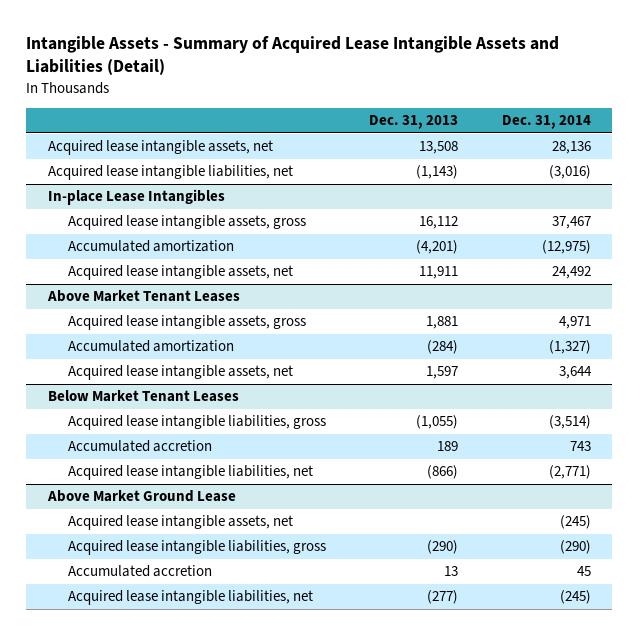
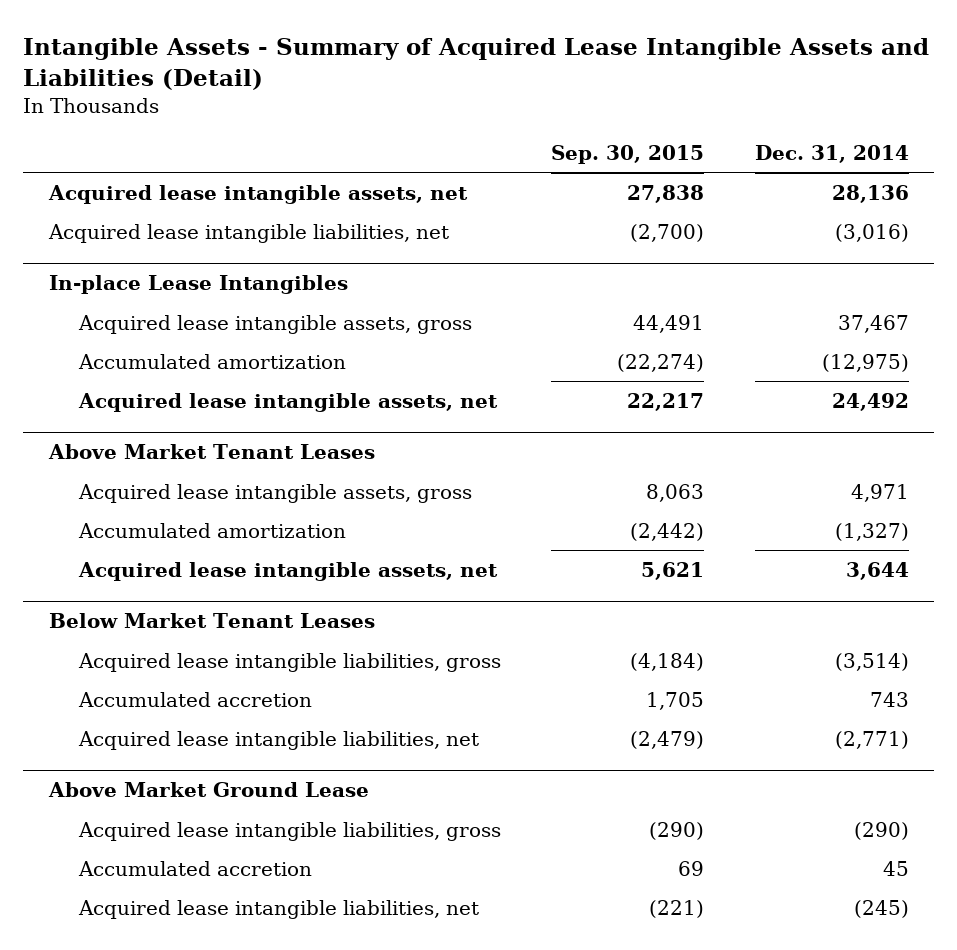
- | Dec. 31, 2013 | Dec. 31, 2014
+ | Sep. 30, 2015 | Dec. 31, 2014
@ Above Market Ground Lease
- Acquired lease intangible assets, net | | (245)

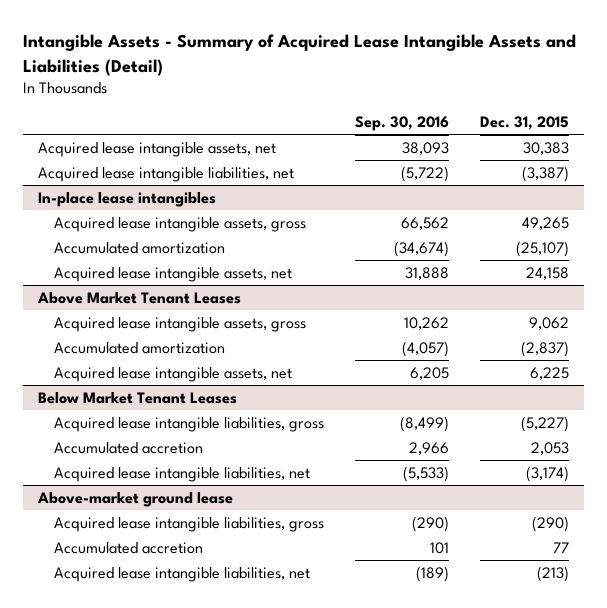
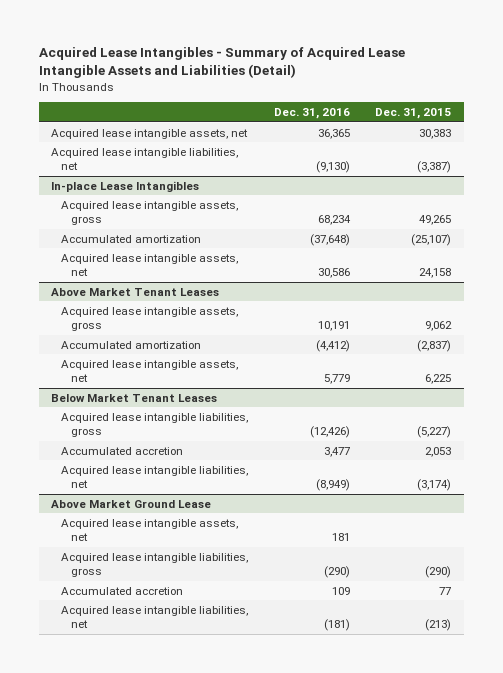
- Intangible Assets - Summary of Acquired Lease Intangible Assets and Liabilities (Detail)
+ Acquired Lease Intangibles - Summary of Acquired Lease Intangible Assets and Liabilities (Detail)
- | Sep. 30, 2016 | Dec. 31, 2015
+ | Dec. 31, 2016 | Dec. 31, 2015
- In-place lease intangibles
+ In-place Lease Intangibles
- Above-market ground lease
+ Above Market Ground Lease
+ Acquired lease intangible assets, net | 181 |

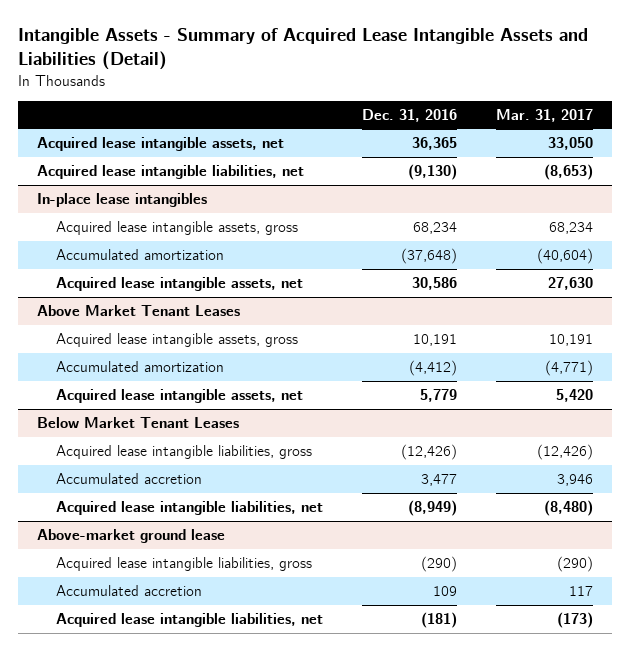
- Acquired Lease Intangibles - Summary of Acquired Lease Intangible Assets and Liabilities (Detail)
+ Intangible Assets - Summary of Acquired Lease Intangible Assets and Liabilities (Detail)
- | Dec. 31, 2016 | Dec. 31, 2015
+ | Dec. 31, 2016 | Mar. 31, 2017
- In-place Lease Intangibles
+ In-place lease intangibles
- Above Market Ground Lease
- Acquired lease intangible assets, net | 181 |
+ Above-market ground lease

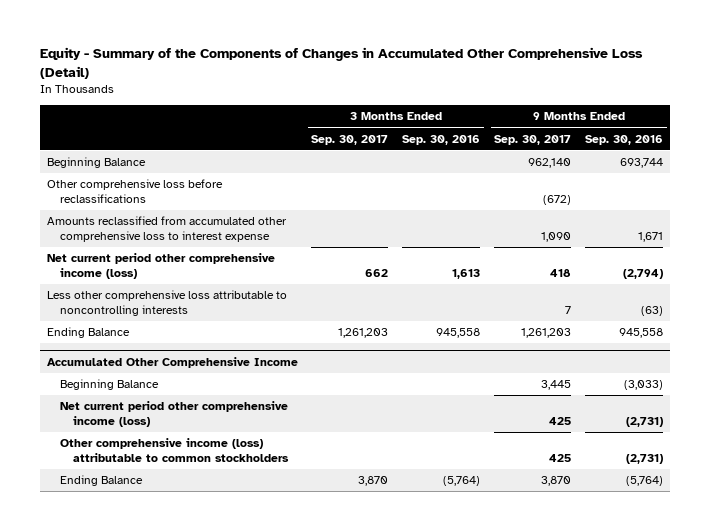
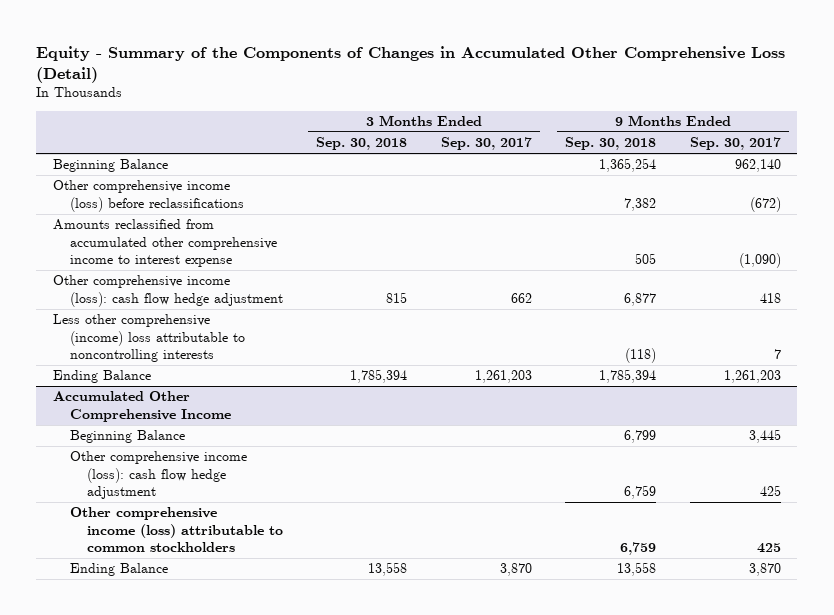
- | 3 Months Ended Sep. 30, 2017 | 3 Months Ended Sep. 30, 2016 | 9 Months Ended Sep. 30, 2017 | 9 Months Ended Sep. 30, 2016
+ | 3 Months Ended Sep. 30, 2018 | 3 Months Ended Sep. 30, 2017 | 9 Months Ended Sep. 30, 2018 | 9 Months Ended Sep. 30, 2017
- Other comprehensive loss before reclassifications | | | (672) |
- Amounts reclassified from accumulated other comprehensive loss to interest expense | | | 1,090 | 1,671
- Net current period other comprehensive income (loss) | 662 | 1,613 | 418 | (2,794)
- Less other comprehensive loss attributable to noncontrolling interests | | | 7 | (63)
+ Other comprehensive income (loss) before reclassifications | | | 7,382 | (672)
+ Amounts reclassified from accumulated other comprehensive income to interest expense | | | 505 | (1,090)
+ Other comprehensive income (loss): cash flow hedge adjustment | 815 | 662 | 6,877 | 418
+ Less other comprehensive (income) loss attributable to noncontrolling interests | | | (118) | 7
@ Accumulated Other Comprehensive Income
- Net current period other comprehensive income (loss) | | | 425 | (2,731)
+ Other comprehensive income (loss): cash flow hedge adjustment | | | 6,759 | 425

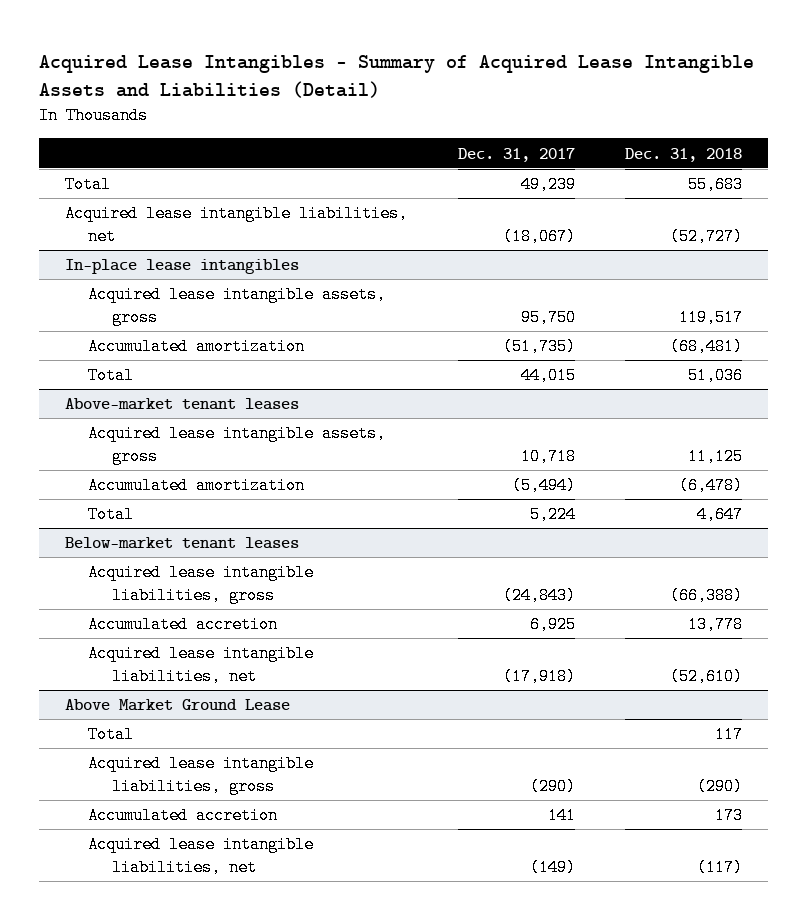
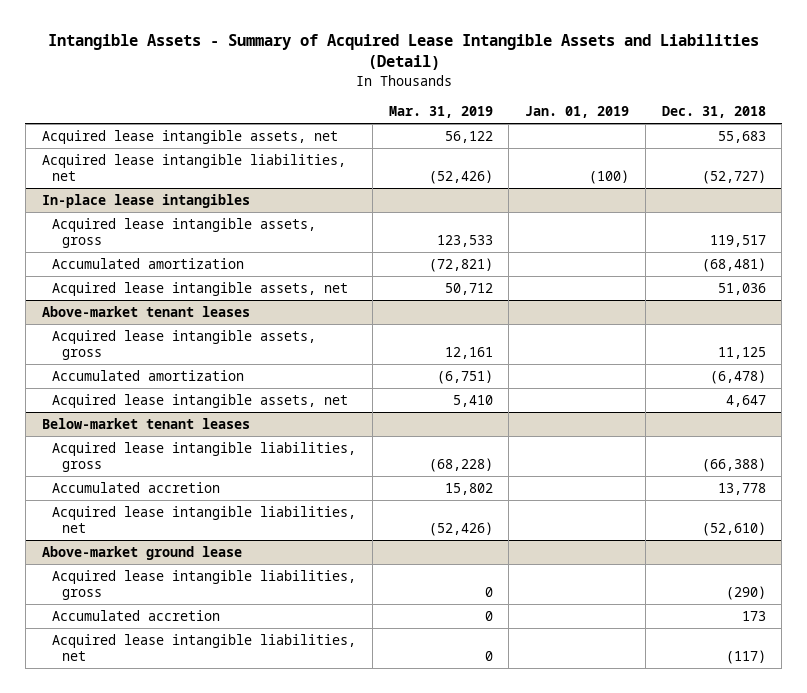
- Acquired Lease Intangibles - Summary of Acquired Lease Intangible Assets and Liabilities (Detail)
+ Intangible Assets - Summary of Acquired Lease Intangible Assets and Liabilities (Detail)
- | Dec. 31, 2017 | Dec. 31, 2018
+ | Mar. 31, 2019 | Jan. 01, 2019 | Dec. 31, 2018
- Total | 49,239 | 55,683
+ Acquired lease intangible assets, net | 56,122 | | 55,683
@ In-place lease intangibles
- Total | 44,015 | 51,036
+ Acquired lease intangible assets, net | 50,712 | | 51,036
@ Above-market tenant leases
- Total | 5,224 | 4,647
+ Acquired lease intangible assets, net | 5,410 | | 4,647
- Above Market Ground Lease
- Total | | 117
+ Above-market ground lease

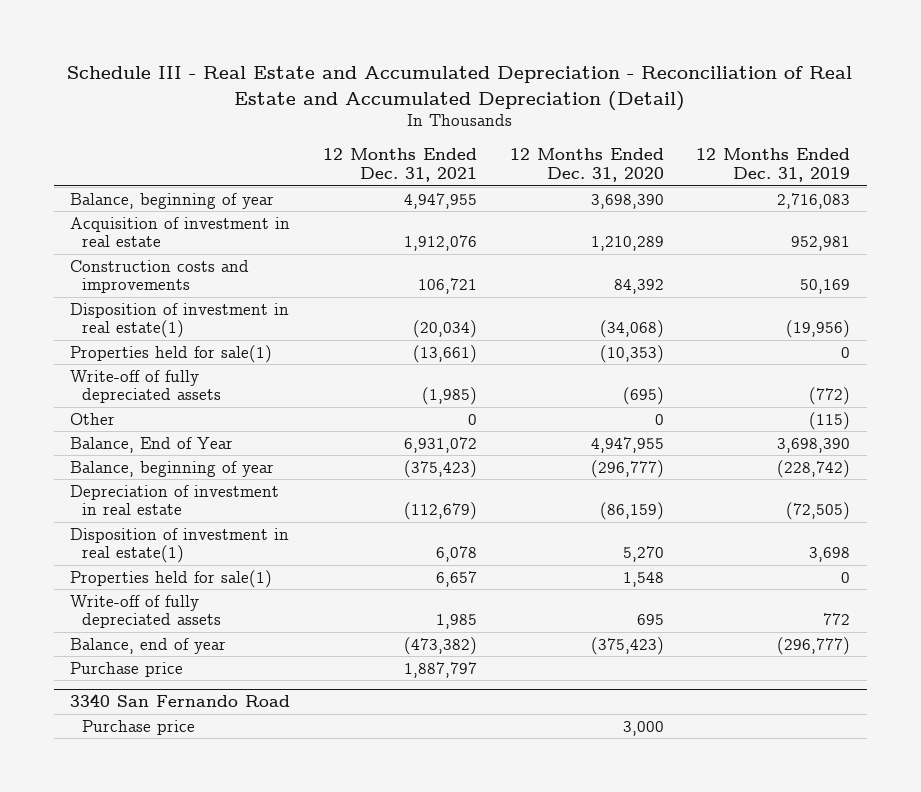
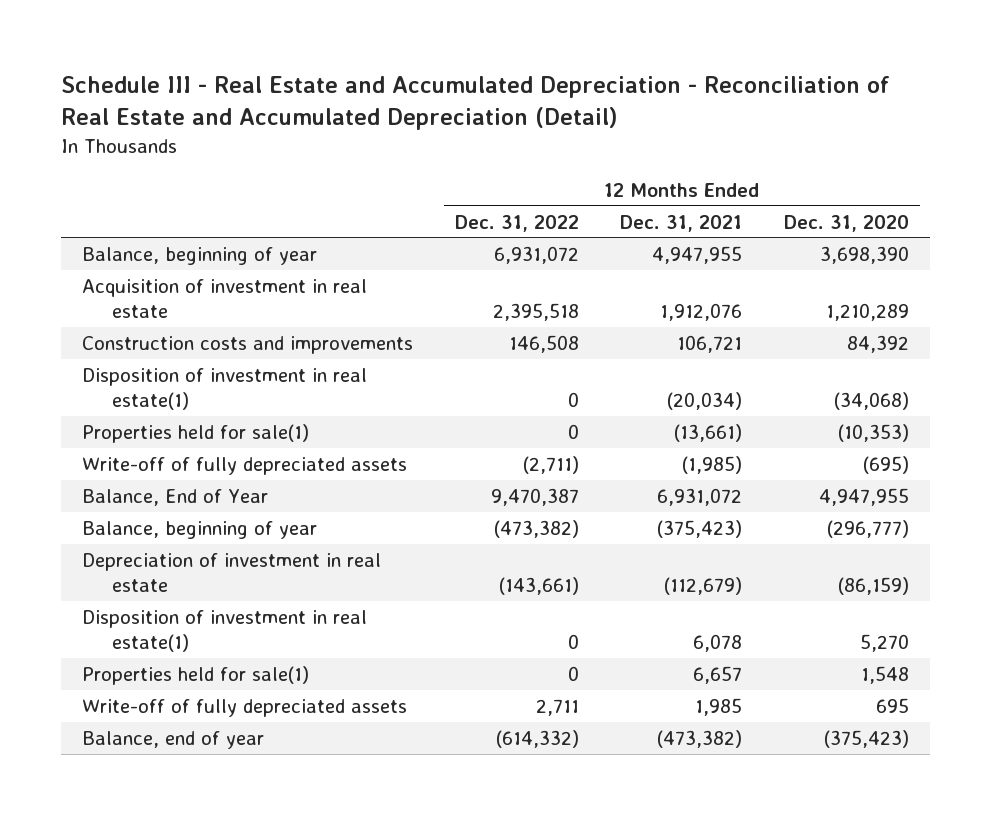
- | 12 Months Ended Dec. 31, 2021 | 12 Months Ended Dec. 31, 2020 | 12 Months Ended Dec. 31, 2019
+ | 12 Months Ended Dec. 31, 2022 | 12 Months Ended Dec. 31, 2021 | 12 Months Ended Dec. 31, 2020
- Other | 0 | 0 | (115)
- Purchase price | 1,887,797 | |
- 3340 San Fernando Road
- Purchase price | | 3,000 |

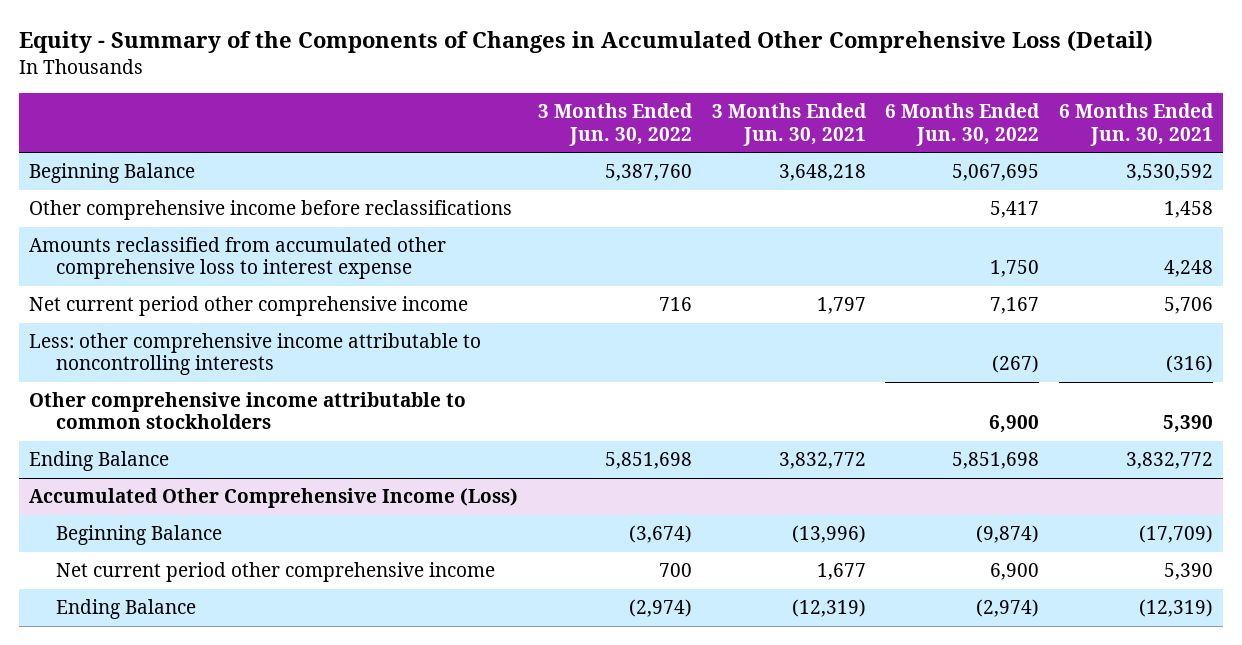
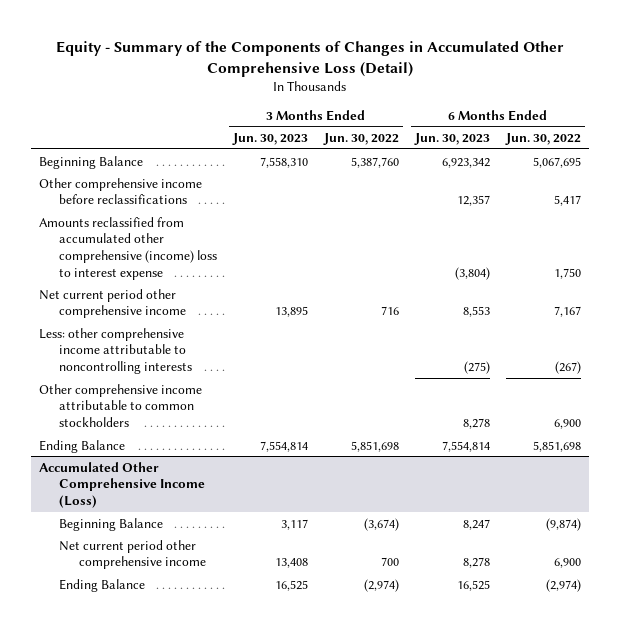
- | 3 Months Ended Jun. 30, 2022 | 3 Months Ended Jun. 30, 2021 | 6 Months Ended Jun. 30, 2022 | 6 Months Ended Jun. 30, 2021
+ | 3 Months Ended Jun. 30, 2023 | 3 Months Ended Jun. 30, 2022 | 6 Months Ended Jun. 30, 2023 | 6 Months Ended Jun. 30, 2022
- Amounts reclassified from accumulated other comprehensive loss to interest expense | | | 1,750 | 4,248
+ Amounts reclassified from accumulated other comprehensive (income) loss to interest expense | | | (3,804) | 1,750

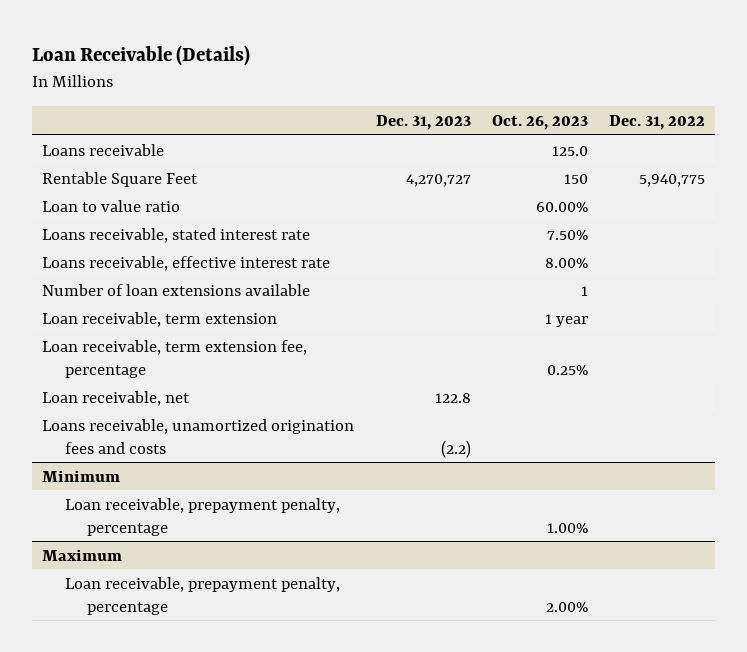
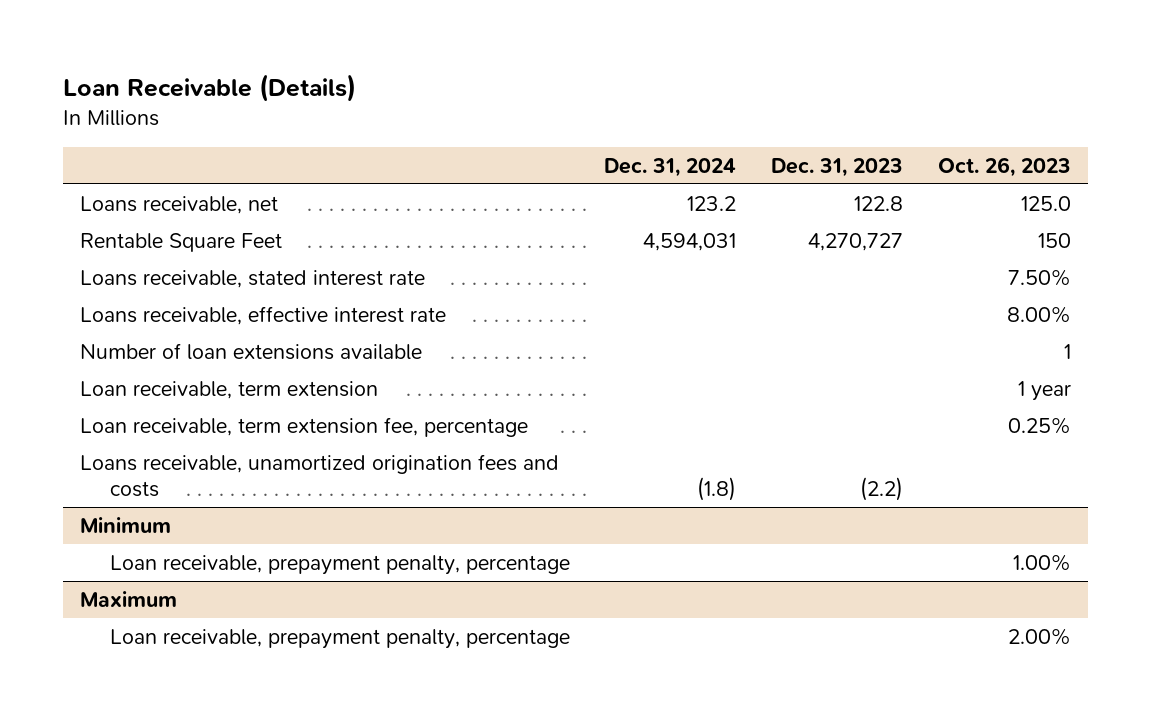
- | Dec. 31, 2023 | Oct. 26, 2023 | Dec. 31, 2022
+ | Dec. 31, 2024 | Dec. 31, 2023 | Oct. 26, 2023
- Loans receivable | | 125.0 |
+ Loans receivable, net | 123.2 | 122.8 | 125.0
- Loan to value ratio | | 60.00% |
- Loan receivable, net | 122.8 | |

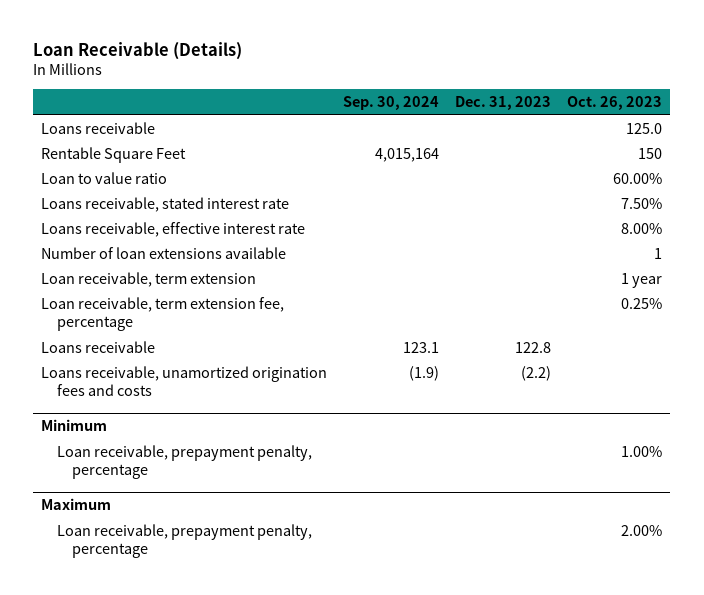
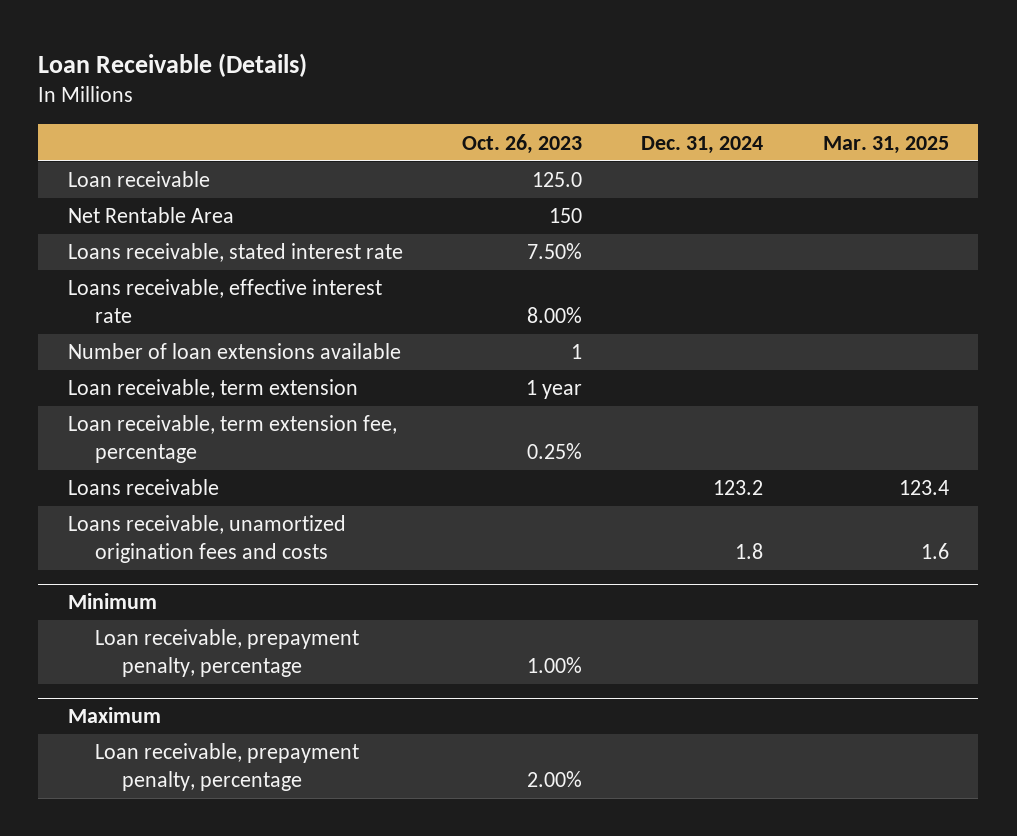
- | Sep. 30, 2024 | Dec. 31, 2023 | Oct. 26, 2023
+ | Oct. 26, 2023 | Dec. 31, 2024 | Mar. 31, 2025
- Loans receivable | | | 125.0
- Rentable Square Feet | 4,015,164 | | 150
- Loan to value ratio | | | 60.00%
+ Loan receivable | 125.0 | |
+ Net Rentable Area | 150 | |

